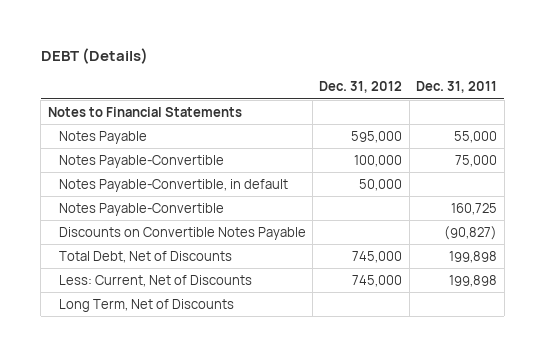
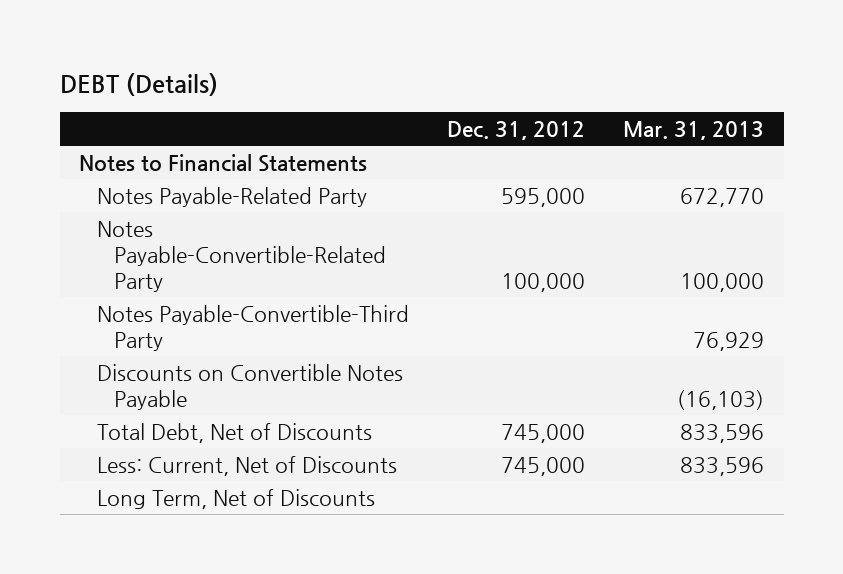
- | Dec. 31, 2012 | Dec. 31, 2011
+ | Dec. 31, 2012 | Mar. 31, 2013
- Notes Payable | 595,000 | 55,000
- Notes Payable-Convertible | 100,000 | 75,000
- Notes Payable-Convertible, in default | 50,000 |
- Notes Payable-Convertible | | 160,725
+ Notes Payable-Related Party | 595,000 | 672,770
+ Notes Payable-Convertible-Related Party | 100,000 | 100,000
+ Notes Payable-Convertible-Third Party | | 76,929

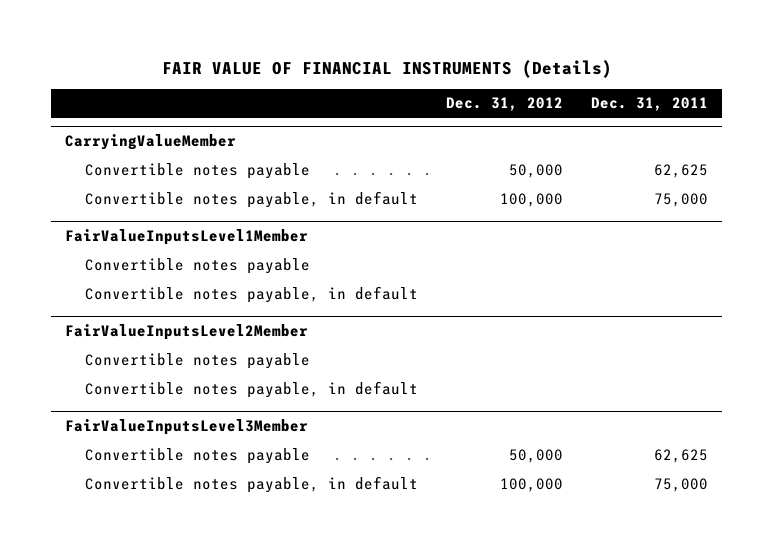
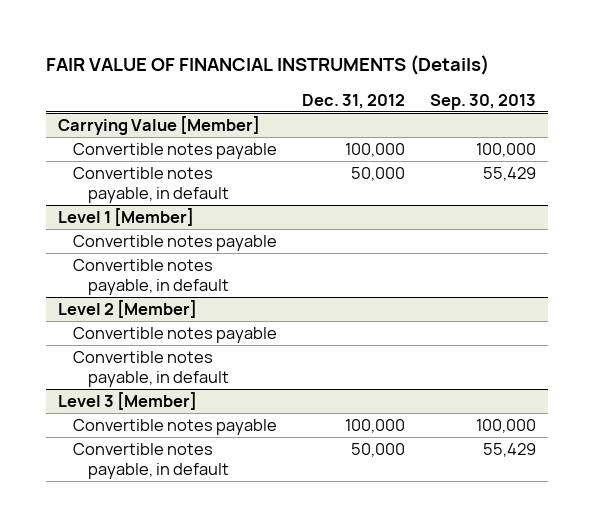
- | Dec. 31, 2012 | Dec. 31, 2011
+ | Dec. 31, 2012 | Sep. 30, 2013
- CarryingValueMember
- Convertible notes payable | 50,000 | 62,625
- Convertible notes payable, in default | 100,000 | 75,000
- FairValueInputsLevel1Member
+ Carrying Value [Member]
+ Convertible notes payable | 100,000 | 100,000
+ Convertible notes payable, in default | 50,000 | 55,429
+ Level 1 [Member]
- FairValueInputsLevel2Member
+ Level 2 [Member]
- FairValueInputsLevel3Member
- Convertible notes payable | 50,000 | 62,625
- Convertible notes payable, in default | 100,000 | 75,000
+ Level 3 [Member]
+ Convertible notes payable | 100,000 | 100,000
+ Convertible notes payable, in default | 50,000 | 55,429

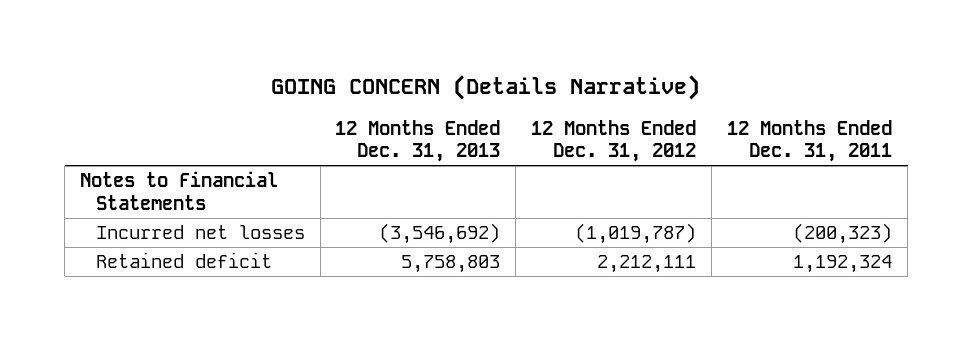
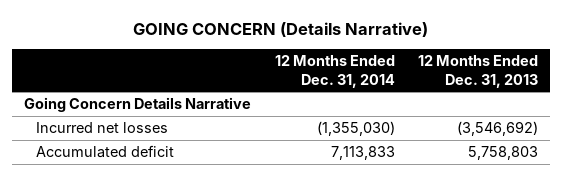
- | 12 Months Ended Dec. 31, 2013 | 12 Months Ended Dec. 31, 2012 | 12 Months Ended Dec. 31, 2011
+ | 12 Months Ended Dec. 31, 2014 | 12 Months Ended Dec. 31, 2013
- Notes to Financial Statements
+ Going Concern Details Narrative
- Retained deficit | 5,758,803 | 2,212,111 | 1,192,324
+ Accumulated deficit | 7,113,833 | 5,758,803

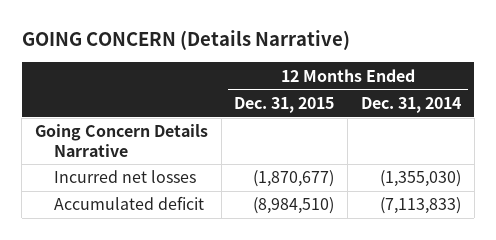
- | 12 Months Ended Dec. 31, 2014 | 12 Months Ended Dec. 31, 2013
+ | 12 Months Ended Dec. 31, 2015 | 12 Months Ended Dec. 31, 2014
- Accumulated deficit | 7,113,833 | 5,758,803
+ Accumulated deficit | (8,984,510) | (7,113,833)

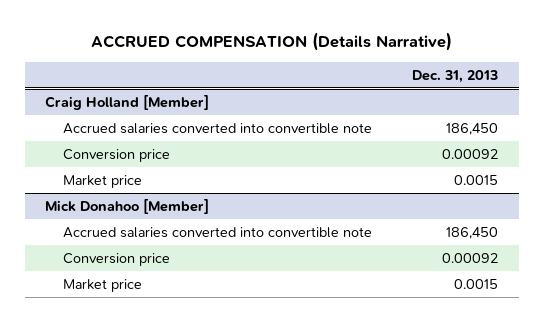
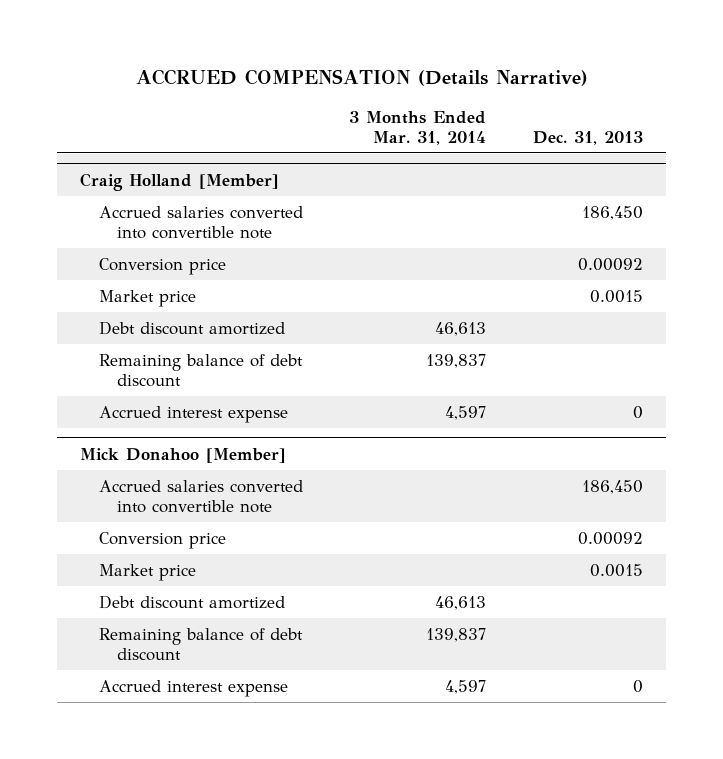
- | Dec. 31, 2013
+ | 3 Months Ended Mar. 31, 2014 | Dec. 31, 2013
@ Craig Holland [Member]
+ Debt discount amortized | 46,613 |
+ Remaining balance of debt discount | 139,837 |
+ Accrued interest expense | 4,597 | 0
@ Mick Donahoo [Member]
+ Debt discount amortized | 46,613 |
+ Remaining balance of debt discount | 139,837 |
+ Accrued interest expense | 4,597 | 0

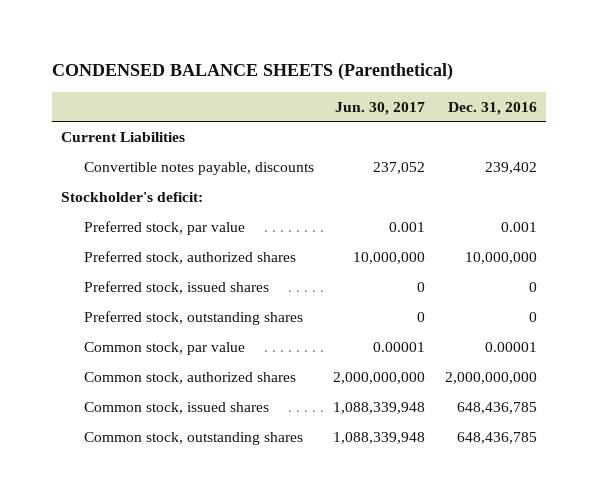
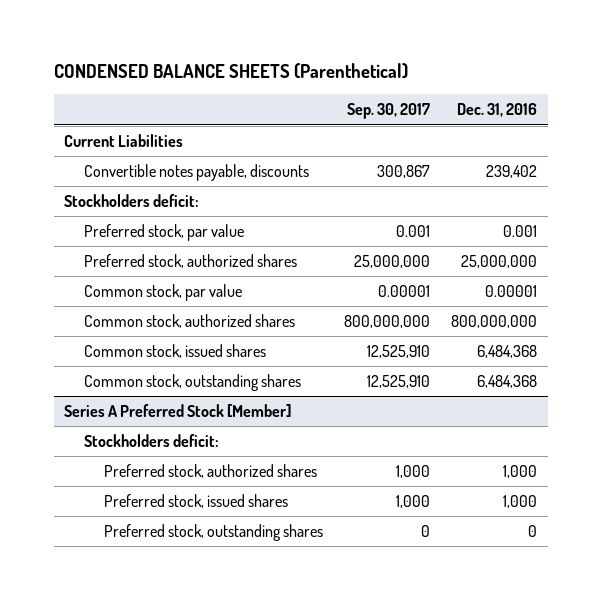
- | Jun. 30, 2017 | Dec. 31, 2016
+ | Sep. 30, 2017 | Dec. 31, 2016
- Stockholder's deficit:
+ Stockholders deficit:
- Preferred stock, authorized shares | 10,000,000 | 10,000,000
- Preferred stock, issued shares | 0 | 0
- Preferred stock, outstanding shares | 0 | 0
+ Preferred stock, authorized shares | 25,000,000 | 25,000,000
- Common stock, authorized shares | 2,000,000,000 | 2,000,000,000
- Common stock, issued shares | 1,088,339,948 | 648,436,785
- Common stock, outstanding shares | 1,088,339,948 | 648,436,785
+ Common stock, authorized shares | 800,000,000 | 800,000,000
+ Common stock, issued shares | 12,525,910 | 6,484,368
+ Common stock, outstanding shares | 12,525,910 | 6,484,368
+ Series A Preferred Stock [Member]
+ Stockholders deficit:
+ Preferred stock, authorized shares | 1,000 | 1,000
+ Preferred stock, issued shares | 1,000 | 1,000
+ Preferred stock, outstanding shares | 0 | 0

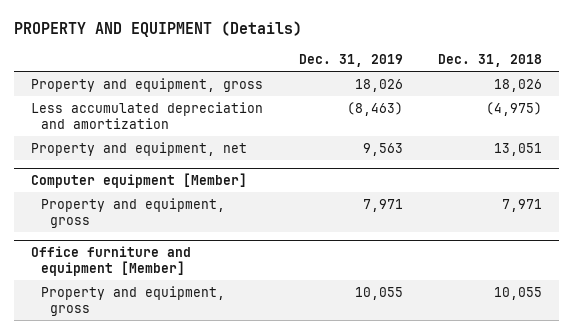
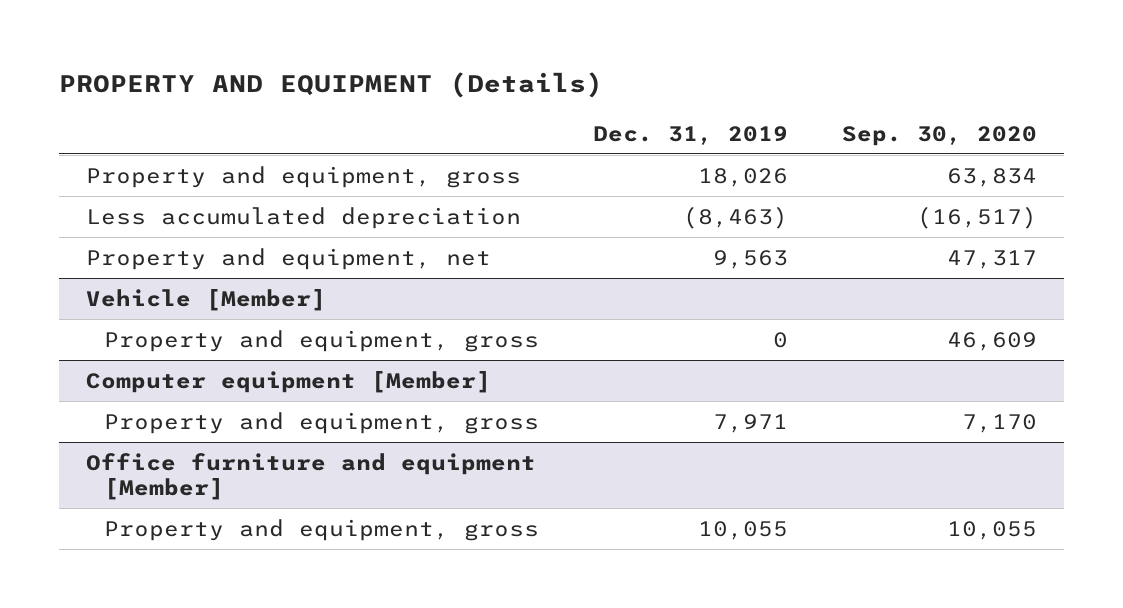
- | Dec. 31, 2019 | Dec. 31, 2018
+ | Dec. 31, 2019 | Sep. 30, 2020
- Less accumulated depreciation and amortization | (8,463) | (4,975)
+ Less accumulated depreciation | (8,463) | (16,517)
+ Vehicle [Member]
+ Property and equipment, gross | 0 | 46,609

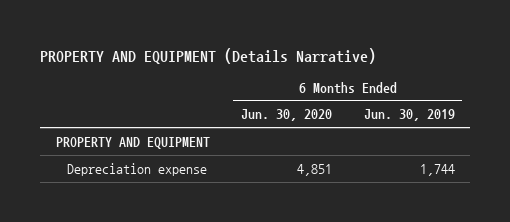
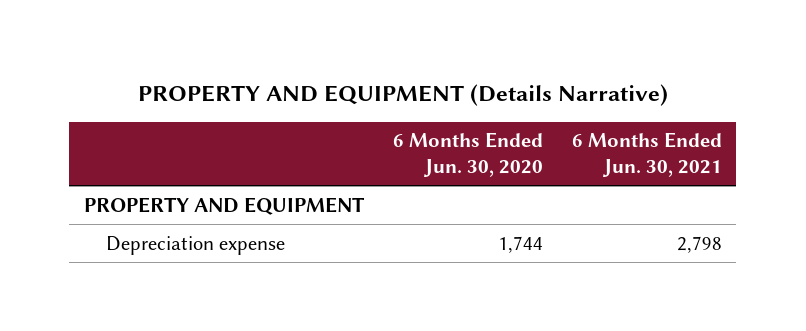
- | 6 Months Ended Jun. 30, 2020 | 6 Months Ended Jun. 30, 2019
+ | 6 Months Ended Jun. 30, 2020 | 6 Months Ended Jun. 30, 2021
- Depreciation expense | 4,851 | 1,744
+ Depreciation expense | 1,744 | 2,798

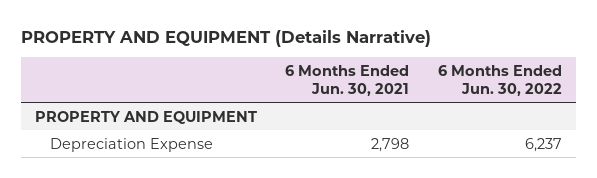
- | 6 Months Ended Jun. 30, 2020 | 6 Months Ended Jun. 30, 2021
+ | 6 Months Ended Jun. 30, 2021 | 6 Months Ended Jun. 30, 2022
- Depreciation expense | 1,744 | 2,798
+ Depreciation Expense | 2,798 | 6,237

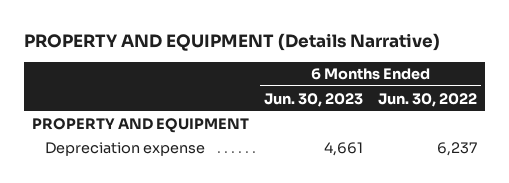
- | 6 Months Ended Jun. 30, 2021 | 6 Months Ended Jun. 30, 2022
+ | 6 Months Ended Jun. 30, 2023 | 6 Months Ended Jun. 30, 2022
- Depreciation Expense | 2,798 | 6,237
+ Depreciation expense | 4,661 | 6,237

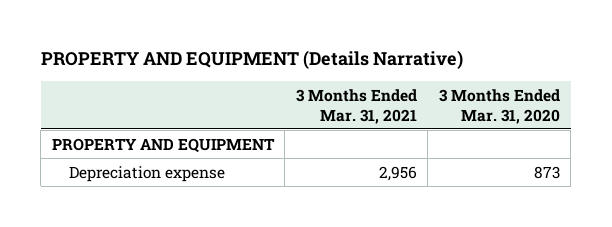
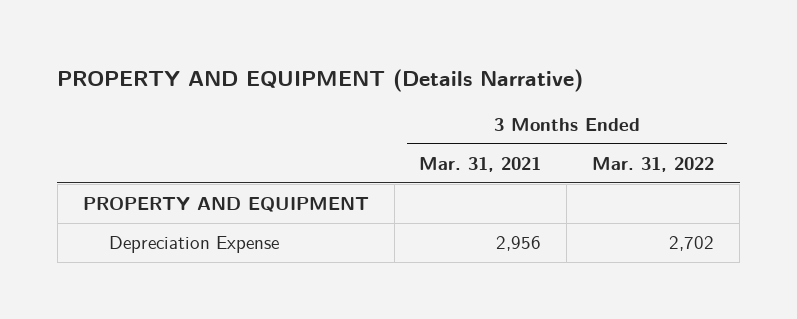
- | 3 Months Ended Mar. 31, 2021 | 3 Months Ended Mar. 31, 2020
+ | 3 Months Ended Mar. 31, 2021 | 3 Months Ended Mar. 31, 2022
- Depreciation expense | 2,956 | 873
+ Depreciation Expense | 2,956 | 2,702

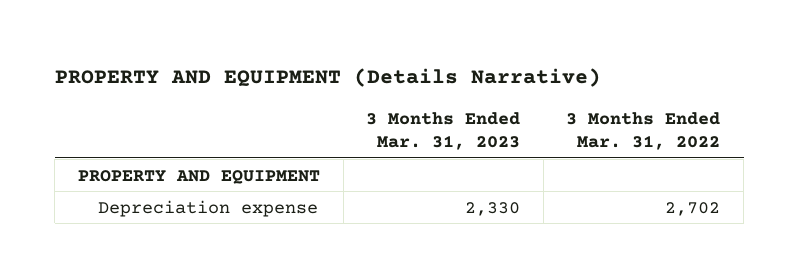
- | 3 Months Ended Mar. 31, 2021 | 3 Months Ended Mar. 31, 2022
+ | 3 Months Ended Mar. 31, 2023 | 3 Months Ended Mar. 31, 2022
- Depreciation Expense | 2,956 | 2,702
+ Depreciation expense | 2,330 | 2,702

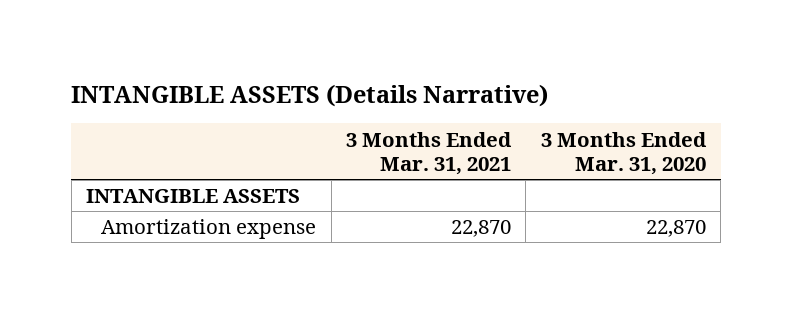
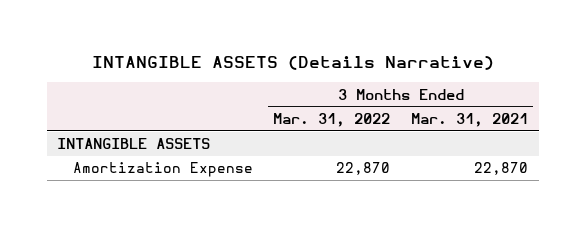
- | 3 Months Ended Mar. 31, 2021 | 3 Months Ended Mar. 31, 2020
+ | 3 Months Ended Mar. 31, 2022 | 3 Months Ended Mar. 31, 2021
- Amortization expense | 22,870 | 22,870
+ Amortization Expense | 22,870 | 22,870

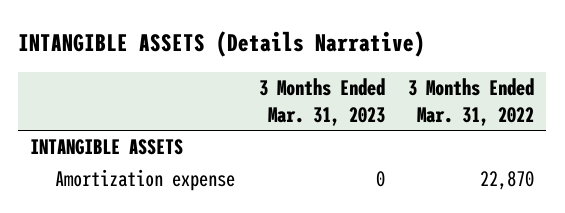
- | 3 Months Ended Mar. 31, 2022 | 3 Months Ended Mar. 31, 2021
+ | 3 Months Ended Mar. 31, 2023 | 3 Months Ended Mar. 31, 2022
- Amortization Expense | 22,870 | 22,870
+ Amortization expense | 0 | 22,870

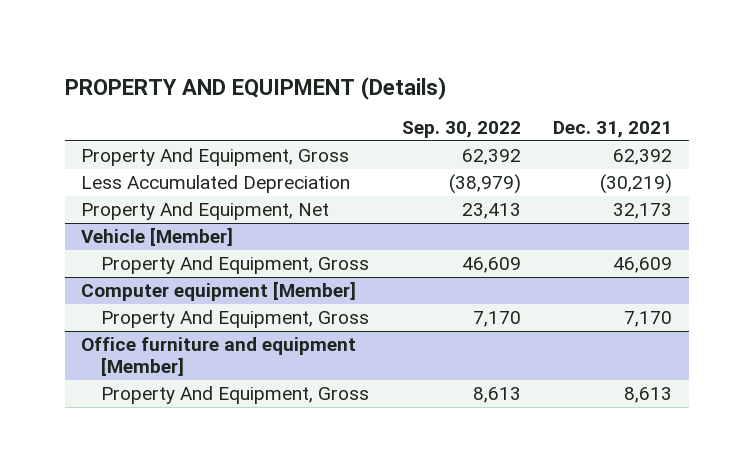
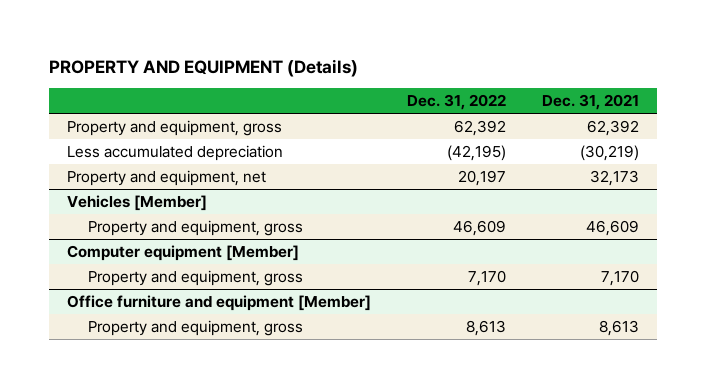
- | Sep. 30, 2022 | Dec. 31, 2021
+ | Dec. 31, 2022 | Dec. 31, 2021
- Property And Equipment, Gross | 62,392 | 62,392
- Less Accumulated Depreciation | (38,979) | (30,219)
- Property And Equipment, Net | 23,413 | 32,173
- Vehicle [Member]
- Property And Equipment, Gross | 46,609 | 46,609
+ Property and equipment, gross | 62,392 | 62,392
+ Less accumulated depreciation | (42,195) | (30,219)
+ Property and equipment, net | 20,197 | 32,173
+ Vehicles [Member]
+ Property and equipment, gross | 46,609 | 46,609
@ Computer equipment [Member]
- Property And Equipment, Gross | 7,170 | 7,170
+ Property and equipment, gross | 7,170 | 7,170
@ Office furniture and equipment [Member]
- Property And Equipment, Gross | 8,613 | 8,613
+ Property and equipment, gross | 8,613 | 8,613

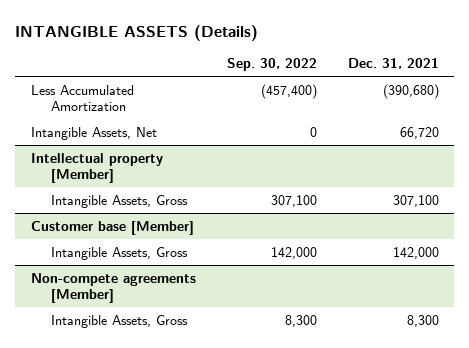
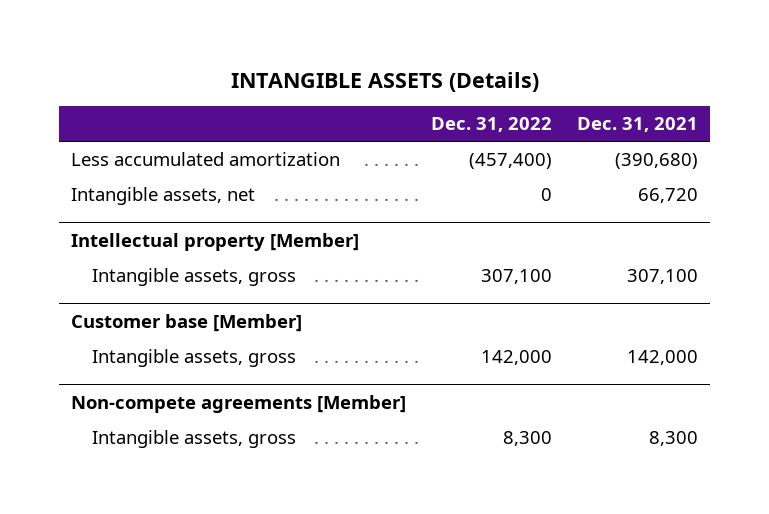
- | Sep. 30, 2022 | Dec. 31, 2021
+ | Dec. 31, 2022 | Dec. 31, 2021
- Less Accumulated Amortization | (457,400) | (390,680)
- Intangible Assets, Net | 0 | 66,720
+ Less accumulated amortization | (457,400) | (390,680)
+ Intangible assets, net | 0 | 66,720
@ Intellectual property [Member]
- Intangible Assets, Gross | 307,100 | 307,100
+ Intangible assets, gross | 307,100 | 307,100
@ Customer base [Member]
- Intangible Assets, Gross | 142,000 | 142,000
+ Intangible assets, gross | 142,000 | 142,000
@ Non-compete agreements [Member]
- Intangible Assets, Gross | 8,300 | 8,300
+ Intangible assets, gross | 8,300 | 8,300

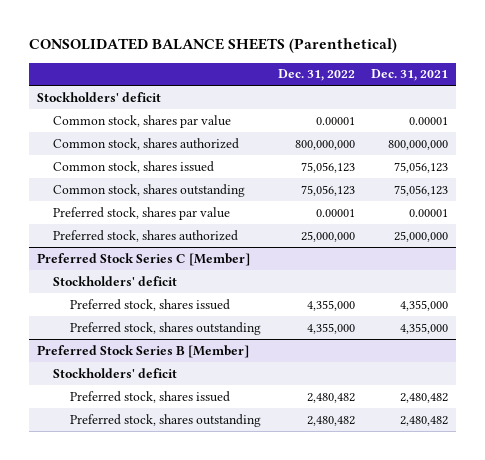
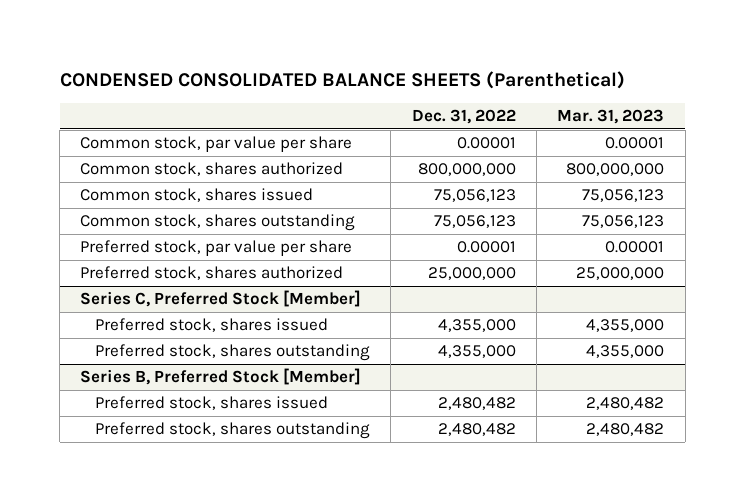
- CONSOLIDATED BALANCE SHEETS (Parenthetical)
+ CONDENSED CONSOLIDATED BALANCE SHEETS (Parenthetical)
- | Dec. 31, 2022 | Dec. 31, 2021
+ | Dec. 31, 2022 | Mar. 31, 2023
- Stockholders' deficit
- Common stock, shares par value | 0.00001 | 0.00001
+ Common stock, par value per share | 0.00001 | 0.00001
- Preferred stock, shares par value | 0.00001 | 0.00001
+ Preferred stock, par value per share | 0.00001 | 0.00001
- Preferred Stock Series C [Member]
- Stockholders' deficit
+ Series C, Preferred Stock [Member]
- Preferred Stock Series B [Member]
- Stockholders' deficit
+ Series B, Preferred Stock [Member]

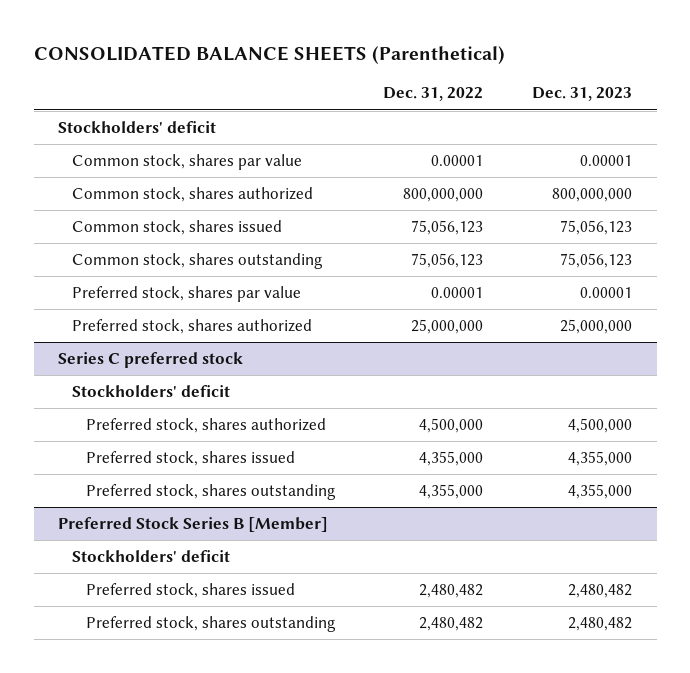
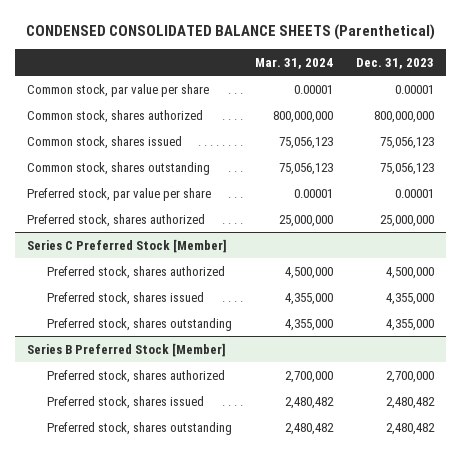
- CONSOLIDATED BALANCE SHEETS (Parenthetical)
+ CONDENSED CONSOLIDATED BALANCE SHEETS (Parenthetical)
- | Dec. 31, 2022 | Dec. 31, 2023
+ | Mar. 31, 2024 | Dec. 31, 2023
- Stockholders' deficit
- Common stock, shares par value | 0.00001 | 0.00001
+ Common stock, par value per share | 0.00001 | 0.00001
- Preferred stock, shares par value | 0.00001 | 0.00001
+ Preferred stock, par value per share | 0.00001 | 0.00001
- Series C preferred stock
- Stockholders' deficit
+ Series C Preferred Stock [Member]
- Preferred Stock Series B [Member]
- Stockholders' deficit
+ Series B Preferred Stock [Member]
+ Preferred stock, shares authorized | 2,700,000 | 2,700,000

